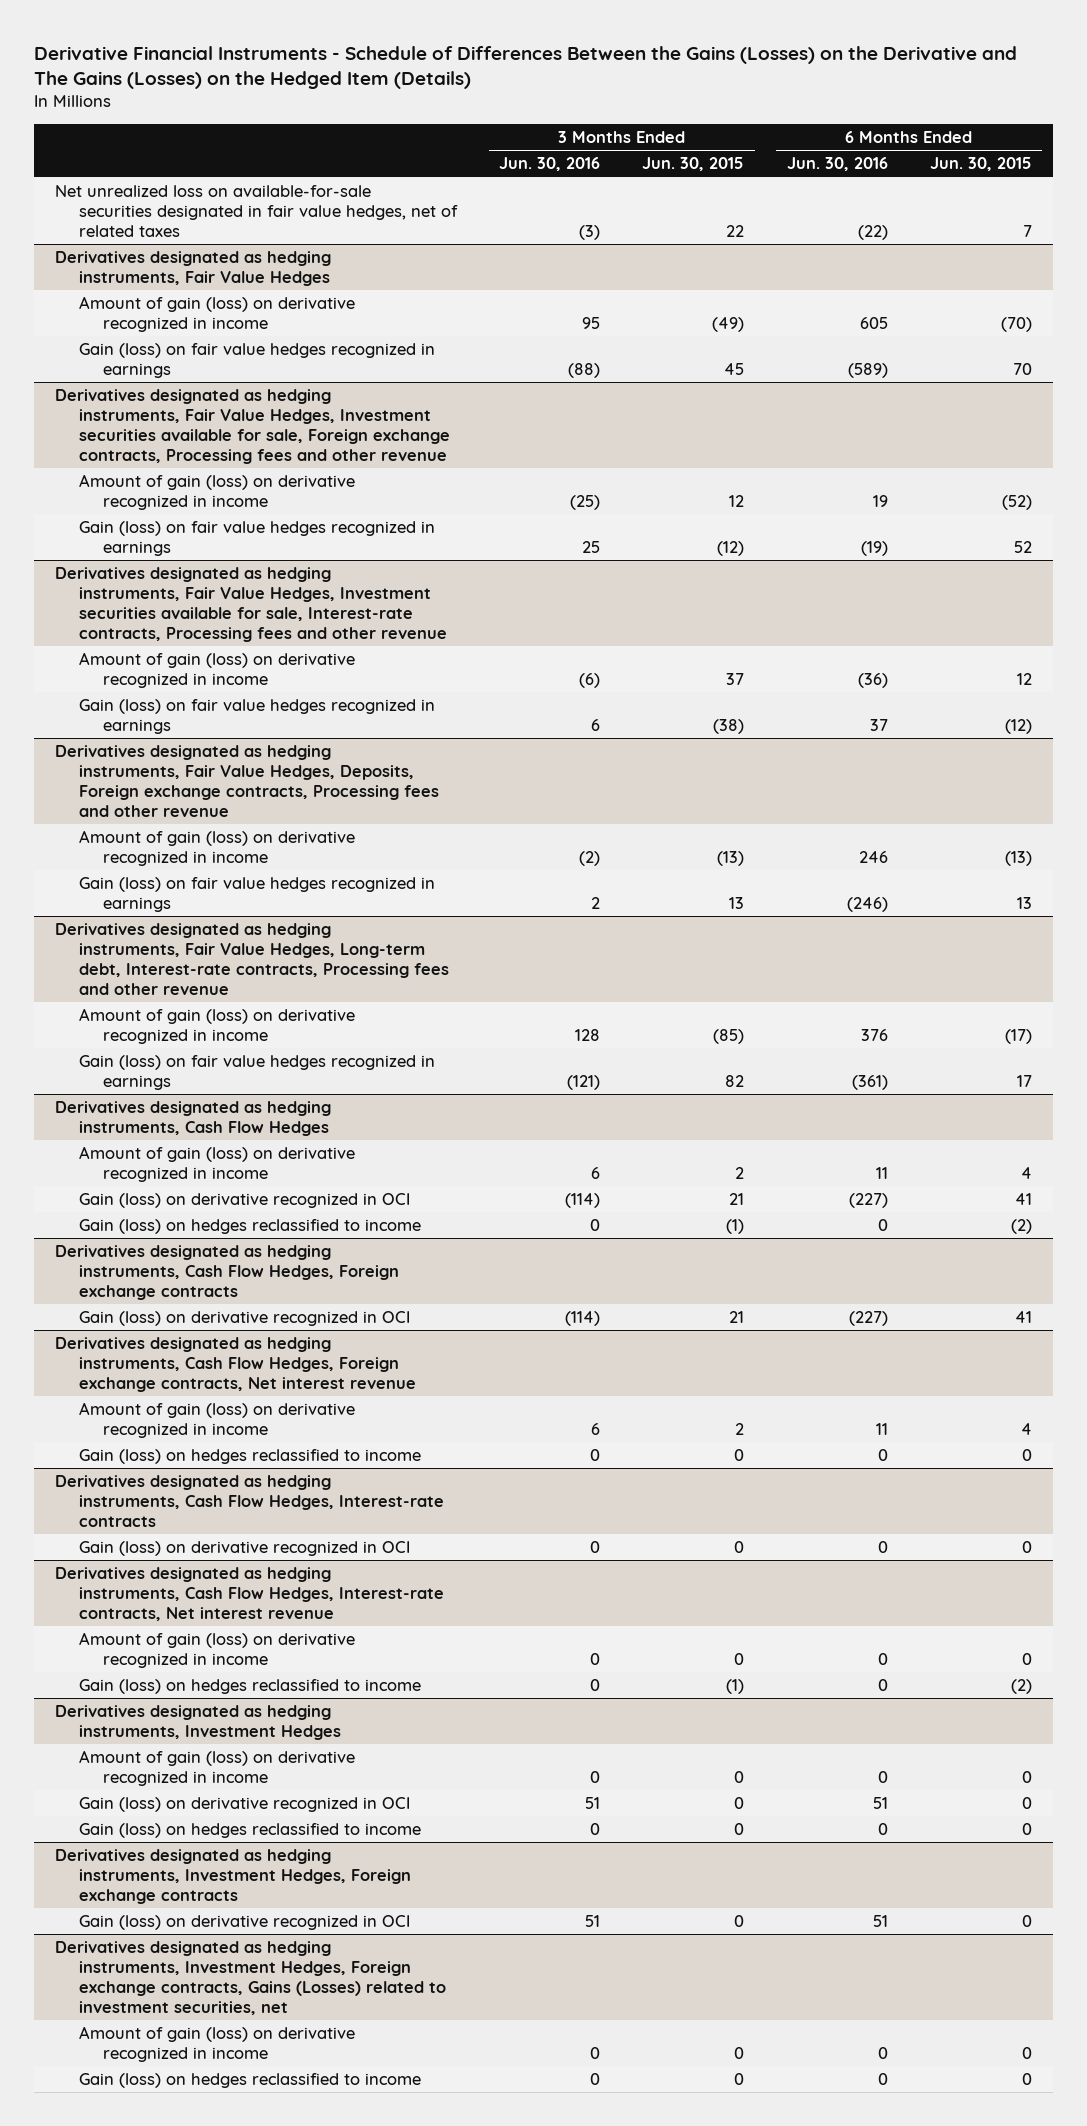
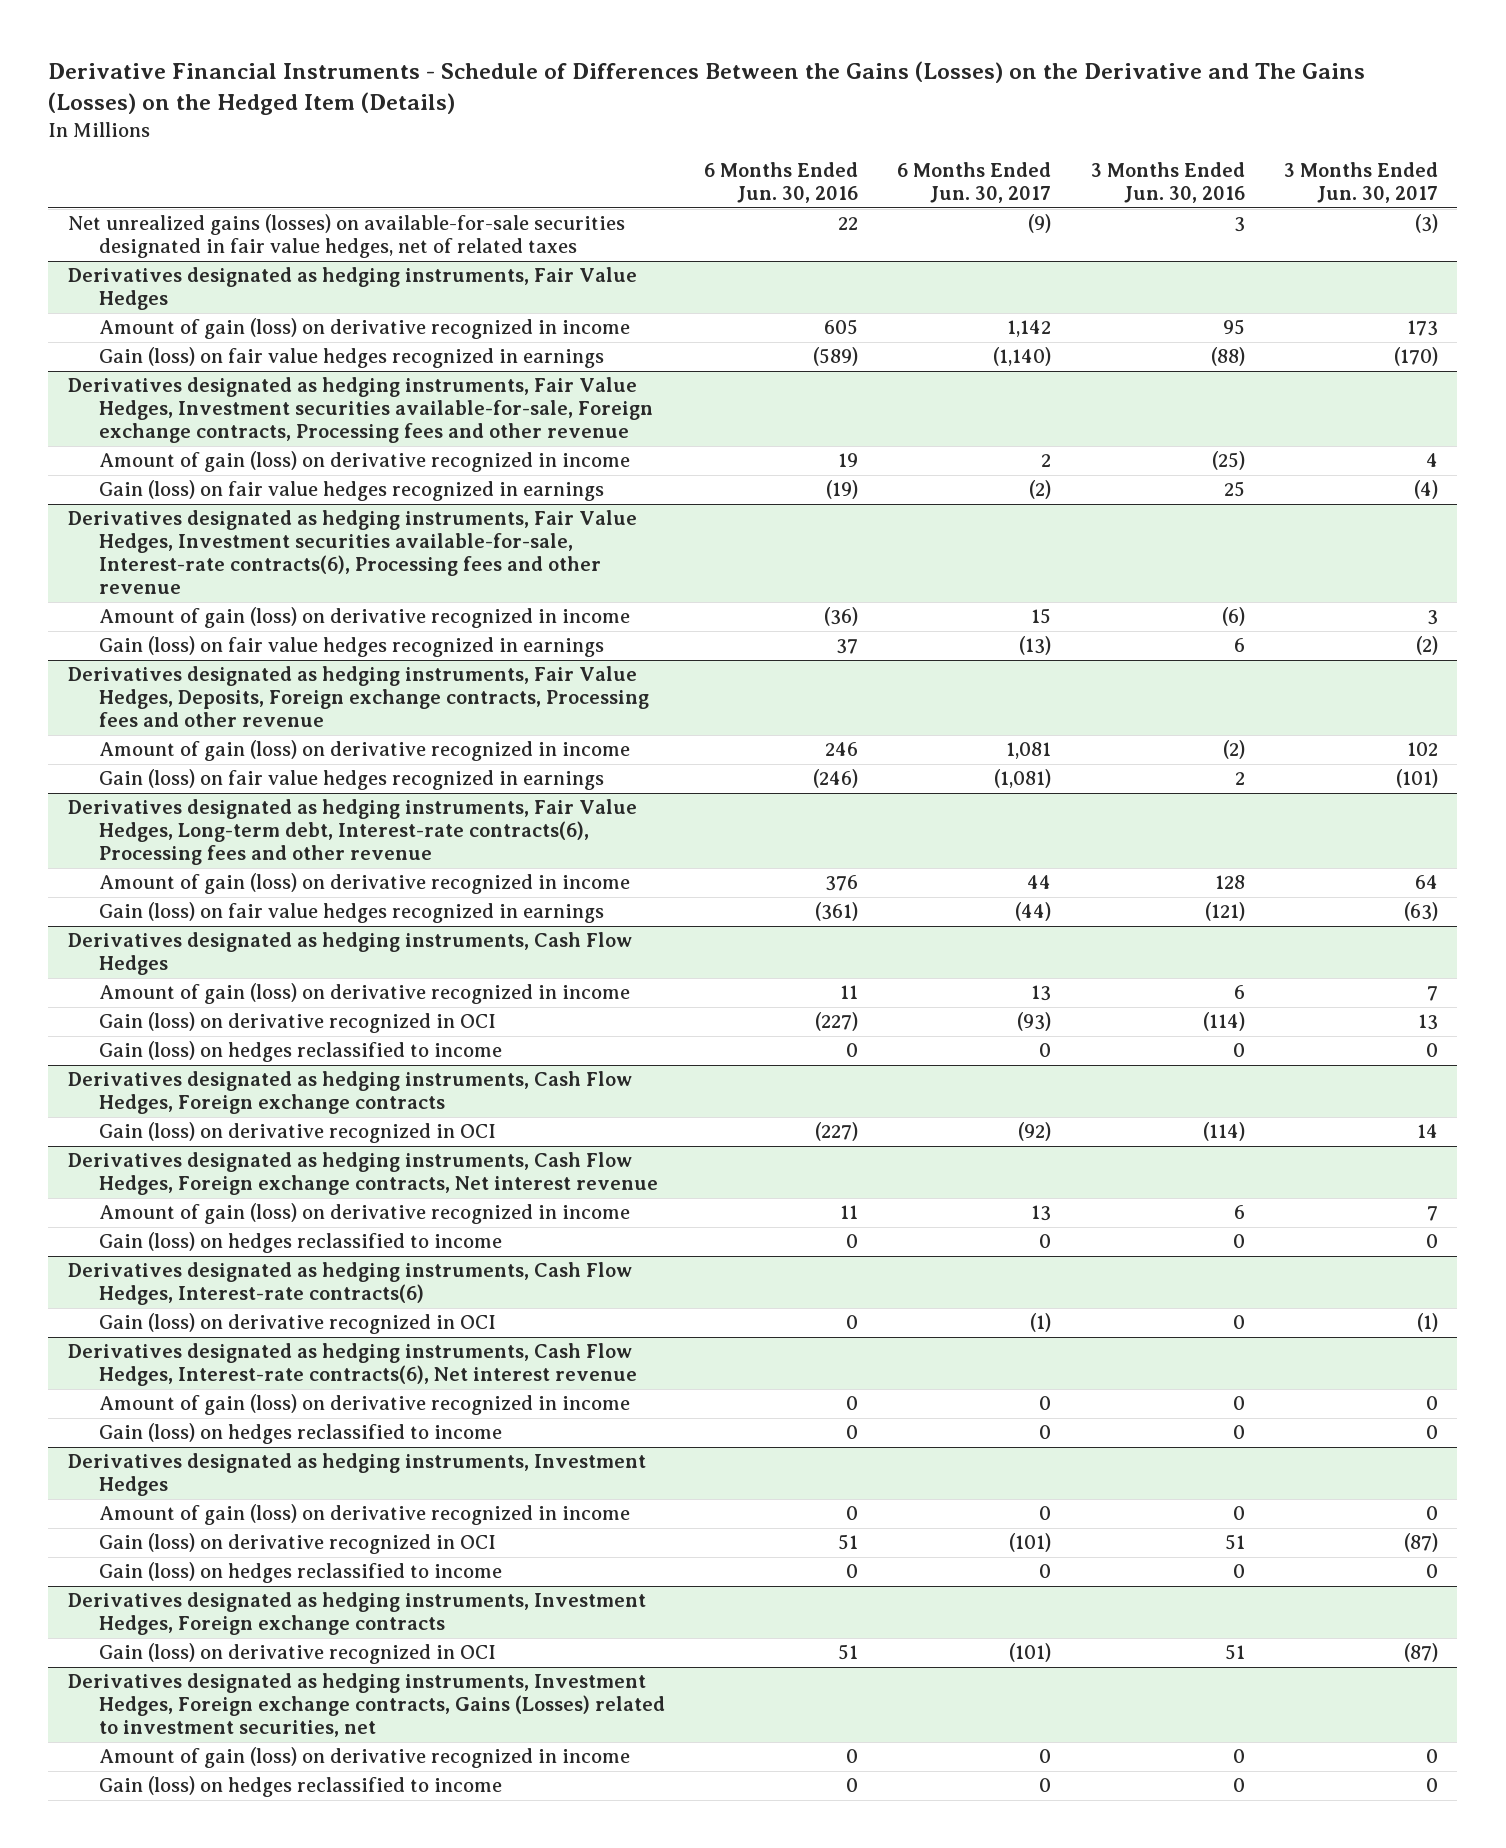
- | 3 Months Ended Jun. 30, 2016 | 3 Months Ended Jun. 30, 2015 | 6 Months Ended Jun. 30, 2016 | 6 Months Ended Jun. 30, 2015
+ | 6 Months Ended Jun. 30, 2016 | 6 Months Ended Jun. 30, 2017 | 3 Months Ended Jun. 30, 2016 | 3 Months Ended Jun. 30, 2017
- Net unrealized loss on available-for-sale securities designated in fair value hedges, net of related taxes | (3) | 22 | (22) | 7
+ Net unrealized gains (losses) on available-for-sale securities designated in fair value hedges, net of related taxes | 22 | (9) | 3 | (3)
- Derivatives designated as hedging instruments, Fair Value Hedges, Investment securities available for sale, Foreign exchange contracts, Processing fees and other revenue
+ Derivatives designated as hedging instruments, Fair Value Hedges, Investment securities available-for-sale, Foreign exchange contracts, Processing fees and other revenue
- Derivatives designated as hedging instruments, Fair Value Hedges, Investment securities available for sale, Interest-rate contracts, Processing fees and other revenue
+ Derivatives designated as hedging instruments, Fair Value Hedges, Investment securities available-for-sale, Interest-rate contracts(6), Processing fees and other revenue
- Derivatives designated as hedging instruments, Fair Value Hedges, Long-term debt, Interest-rate contracts, Processing fees and other revenue
+ Derivatives designated as hedging instruments, Fair Value Hedges, Long-term debt, Interest-rate contracts(6), Processing fees and other revenue
- Derivatives designated as hedging instruments, Cash Flow Hedges, Interest-rate contracts
+ Derivatives designated as hedging instruments, Cash Flow Hedges, Interest-rate contracts(6)
- Derivatives designated as hedging instruments, Cash Flow Hedges, Interest-rate contracts, Net interest revenue
+ Derivatives designated as hedging instruments, Cash Flow Hedges, Interest-rate contracts(6), Net interest revenue

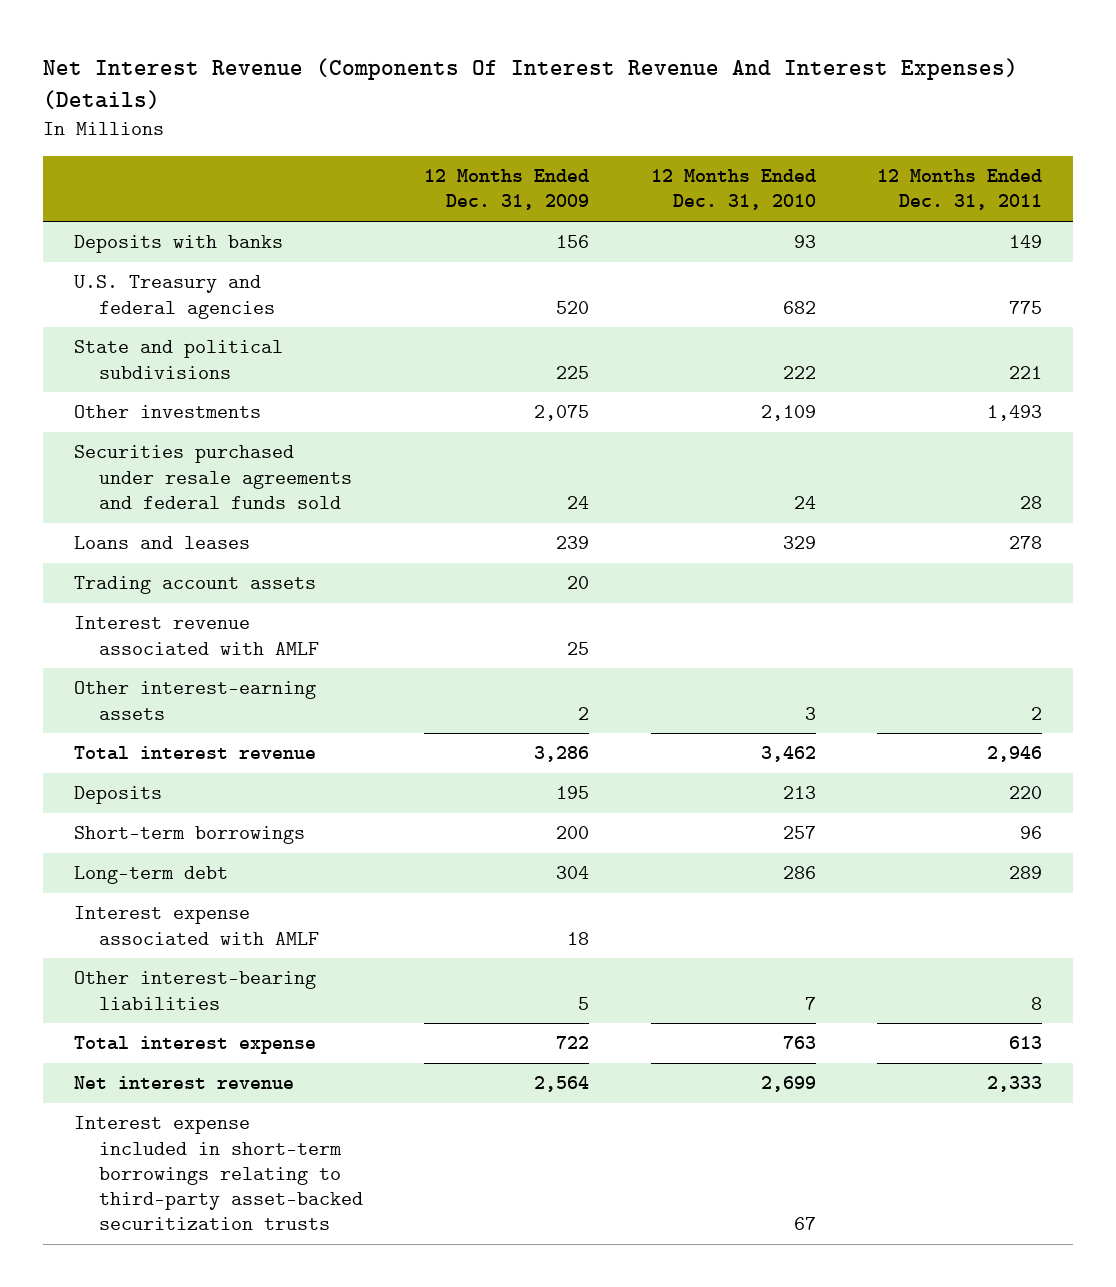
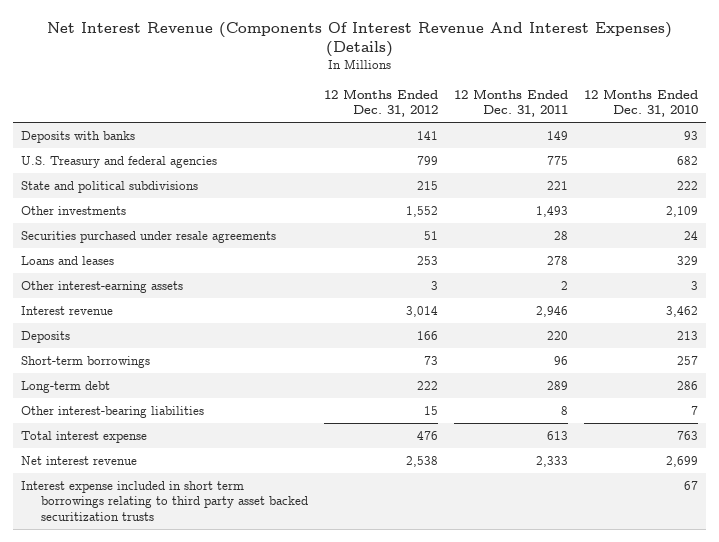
- | 12 Months Ended Dec. 31, 2009 | 12 Months Ended Dec. 31, 2010 | 12 Months Ended Dec. 31, 2011
+ | 12 Months Ended Dec. 31, 2012 | 12 Months Ended Dec. 31, 2011 | 12 Months Ended Dec. 31, 2010
- Securities purchased under resale agreements and federal funds sold | 24 | 24 | 28
+ Securities purchased under resale agreements | 51 | 28 | 24
- Trading account assets | 20 | |
- Interest revenue associated with AMLF | 25 | |
- Total interest revenue | 3,286 | 3,462 | 2,946
+ Interest revenue | 3,014 | 2,946 | 3,462
- Interest expense associated with AMLF | 18 | |
- Interest expense included in short-term borrowings relating to third-party asset-backed securitization trusts | | 67 |
+ Interest expense included in short term borrowings relating to third party asset backed securitization trusts | | | 67

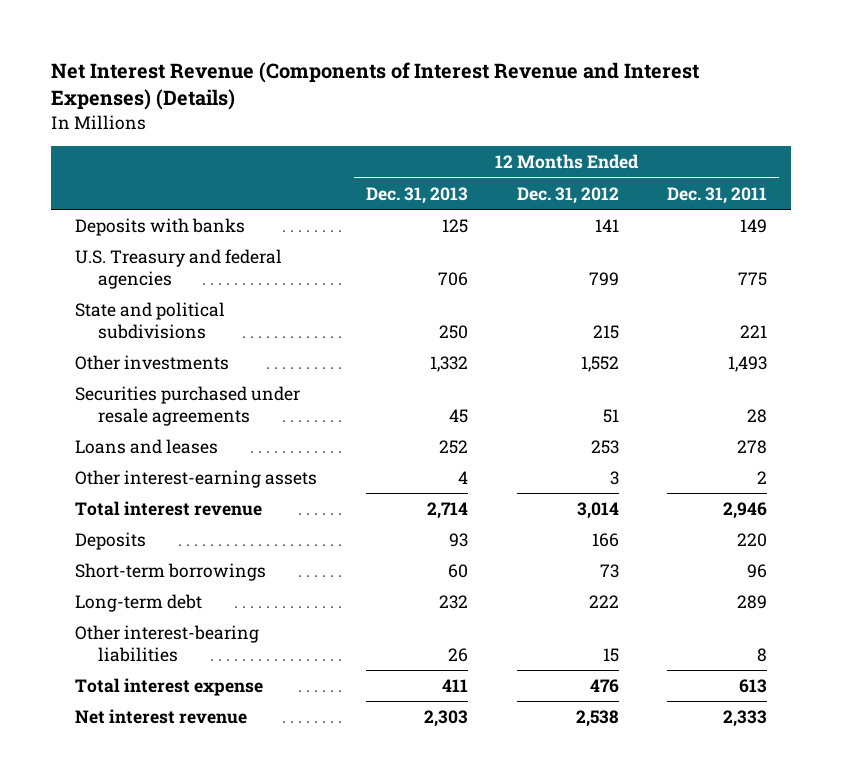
- Net Interest Revenue (Components Of Interest Revenue And Interest Expenses) (Details)
+ Net Interest Revenue (Components of Interest Revenue and Interest Expenses) (Details)
- | 12 Months Ended Dec. 31, 2012 | 12 Months Ended Dec. 31, 2011 | 12 Months Ended Dec. 31, 2010
+ | 12 Months Ended Dec. 31, 2013 | 12 Months Ended Dec. 31, 2012 | 12 Months Ended Dec. 31, 2011
- Interest revenue | 3,014 | 2,946 | 3,462
+ Total interest revenue | 2,714 | 3,014 | 2,946
- Interest expense included in short term borrowings relating to third party asset backed securitization trusts | | | 67

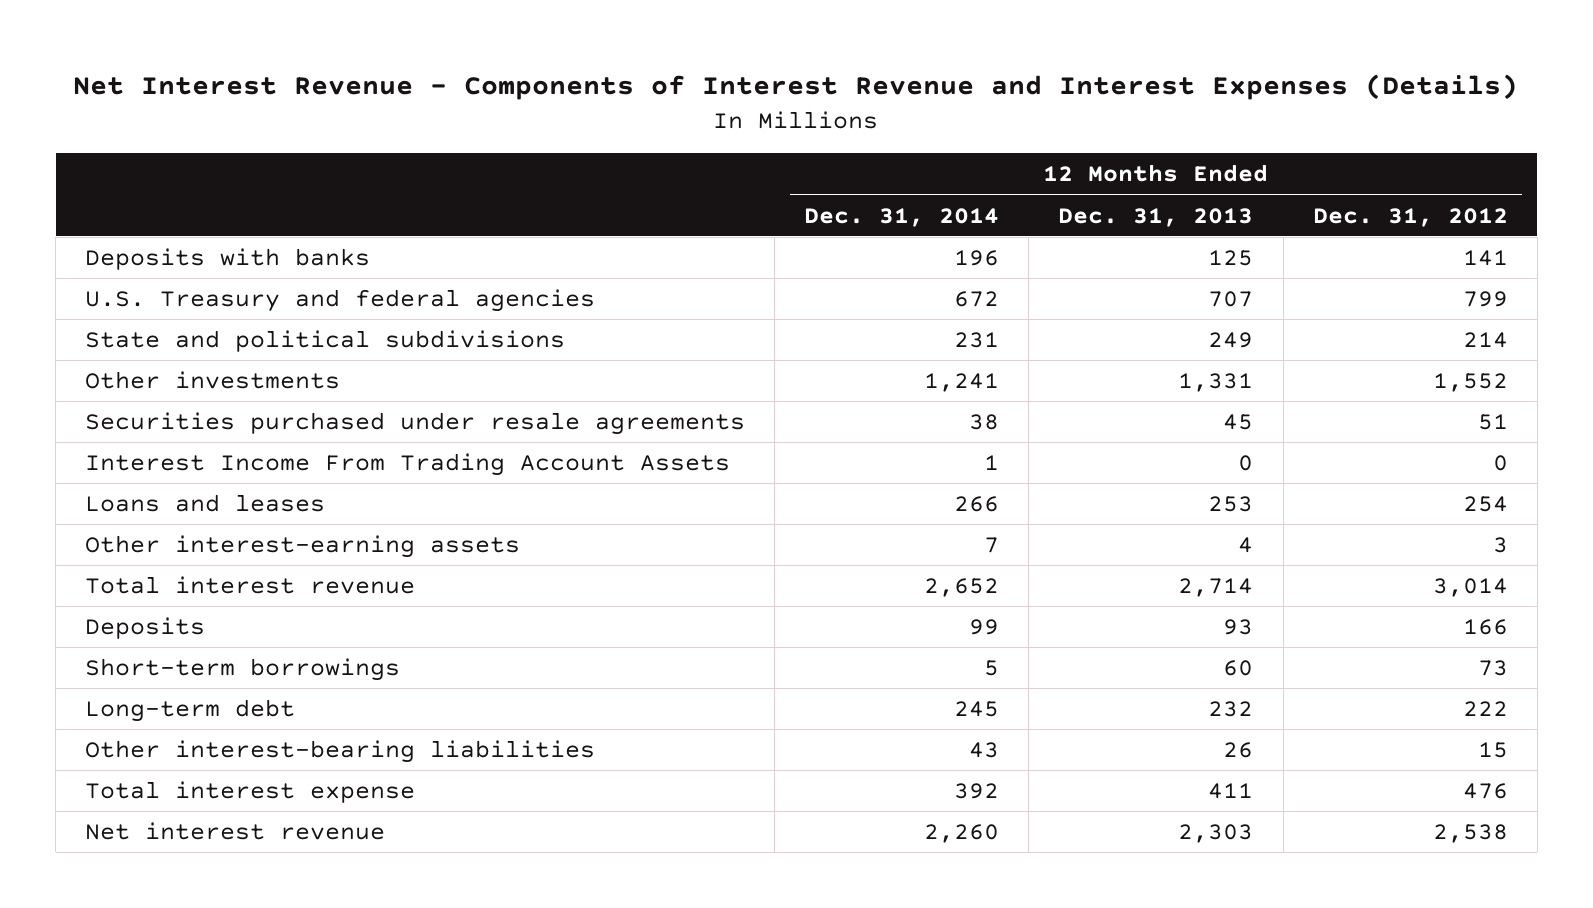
- Net Interest Revenue (Components of Interest Revenue and Interest Expenses) (Details)
+ Net Interest Revenue - Components of Interest Revenue and Interest Expenses (Details)
- | 12 Months Ended Dec. 31, 2013 | 12 Months Ended Dec. 31, 2012 | 12 Months Ended Dec. 31, 2011
+ | 12 Months Ended Dec. 31, 2014 | 12 Months Ended Dec. 31, 2013 | 12 Months Ended Dec. 31, 2012
- U.S. Treasury and federal agencies | 706 | 799 | 775
- State and political subdivisions | 250 | 215 | 221
- Other investments | 1,332 | 1,552 | 1,493
+ U.S. Treasury and federal agencies | 672 | 707 | 799
+ State and political subdivisions | 231 | 249 | 214
+ Other investments | 1,241 | 1,331 | 1,552
- Loans and leases | 252 | 253 | 278
+ Interest Income From Trading Account Assets | 1 | 0 | 0
+ Loans and leases | 266 | 253 | 254

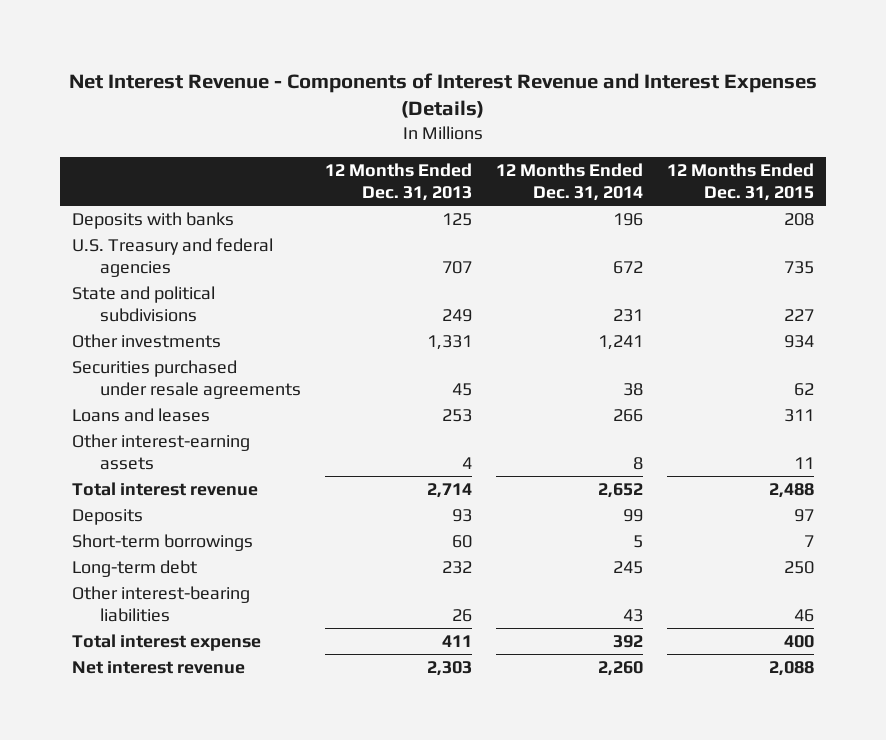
- | 12 Months Ended Dec. 31, 2014 | 12 Months Ended Dec. 31, 2013 | 12 Months Ended Dec. 31, 2012
+ | 12 Months Ended Dec. 31, 2013 | 12 Months Ended Dec. 31, 2014 | 12 Months Ended Dec. 31, 2015
- Interest Income From Trading Account Assets | 1 | 0 | 0
- Other interest-earning assets | 7 | 4 | 3
+ Other interest-earning assets | 4 | 8 | 11

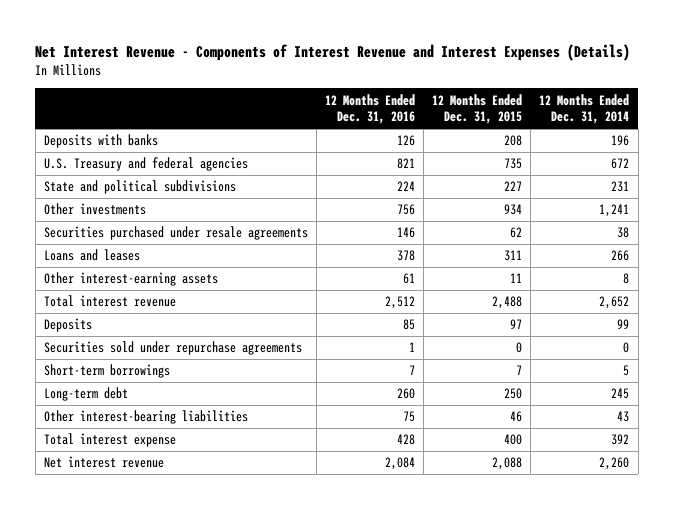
- | 12 Months Ended Dec. 31, 2013 | 12 Months Ended Dec. 31, 2014 | 12 Months Ended Dec. 31, 2015
+ | 12 Months Ended Dec. 31, 2016 | 12 Months Ended Dec. 31, 2015 | 12 Months Ended Dec. 31, 2014
+ Securities sold under repurchase agreements | 1 | 0 | 0

